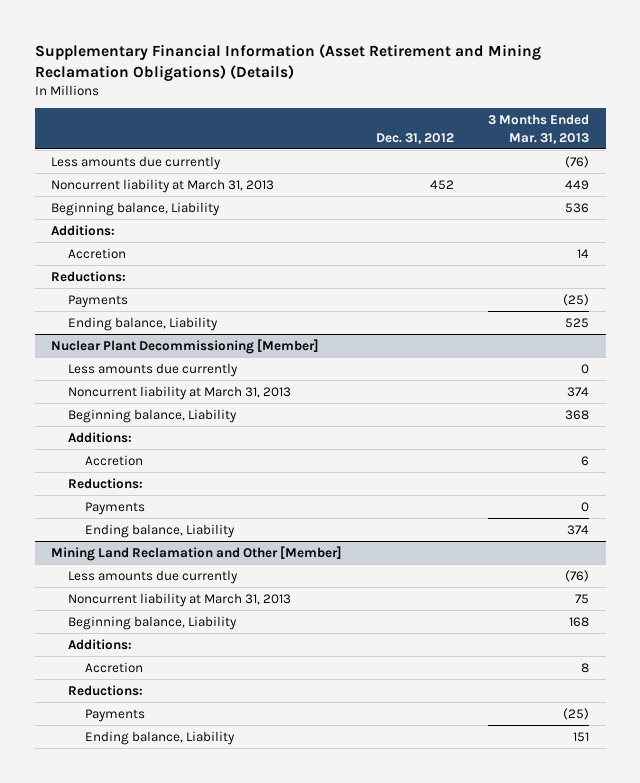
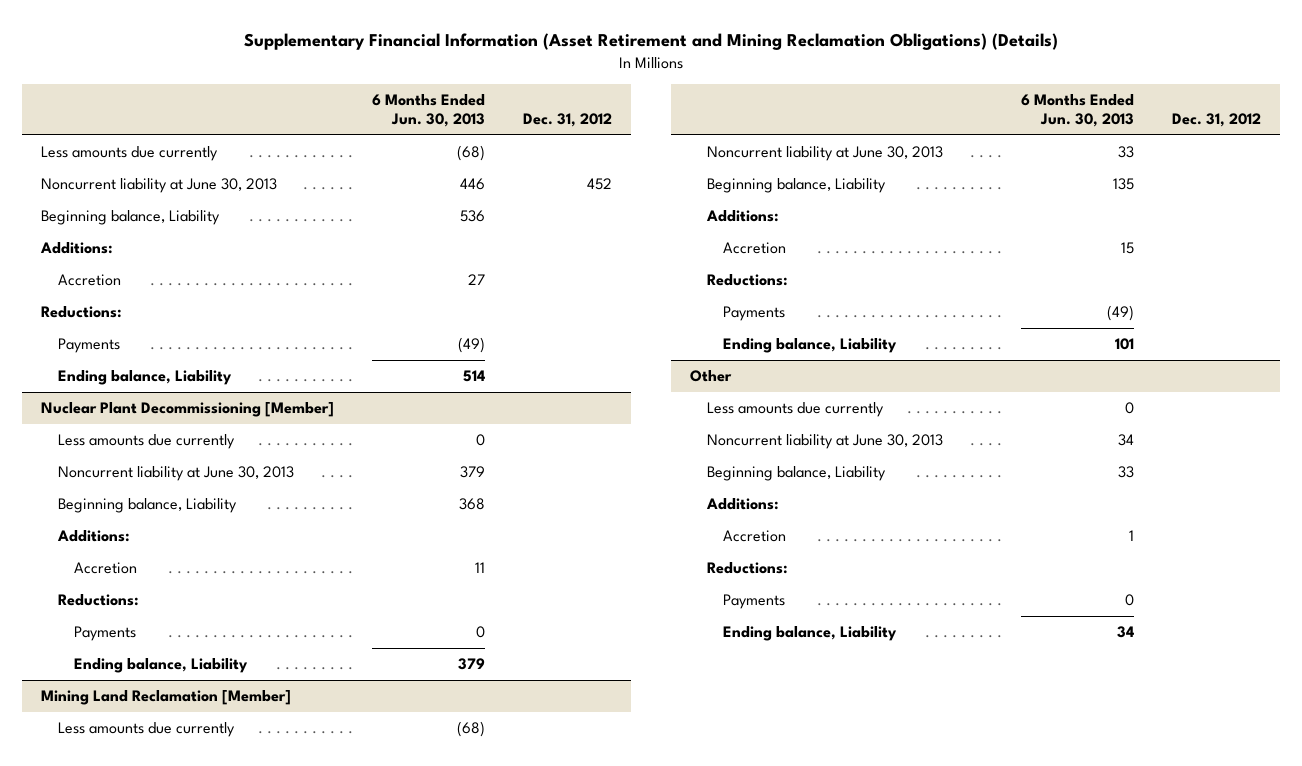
- | Dec. 31, 2012 | 3 Months Ended Mar. 31, 2013
+ | 6 Months Ended Jun. 30, 2013 | Dec. 31, 2012
- Noncurrent liability at March 31, 2013 | 452 | 449
+ Noncurrent liability at June 30, 2013 | 446 | 452
@ Nuclear Plant Decommissioning [Member]
- Noncurrent liability at March 31, 2013 | | 374
+ Noncurrent liability at June 30, 2013 | 379 |
- Mining Land Reclamation and Other [Member]
+ Mining Land Reclamation [Member]
- Noncurrent liability at March 31, 2013 | | 75
+ Noncurrent liability at June 30, 2013 | 33 |
+ Other
+ Less amounts due currently | 0 |
+ Noncurrent liability at June 30, 2013 | 34 |
+ Beginning balance, Liability | 33 |
+ Additions:
+ Accretion | 1 |
+ Reductions:
+ Payments | 0 |
+ Ending balance, Liability | 34 |

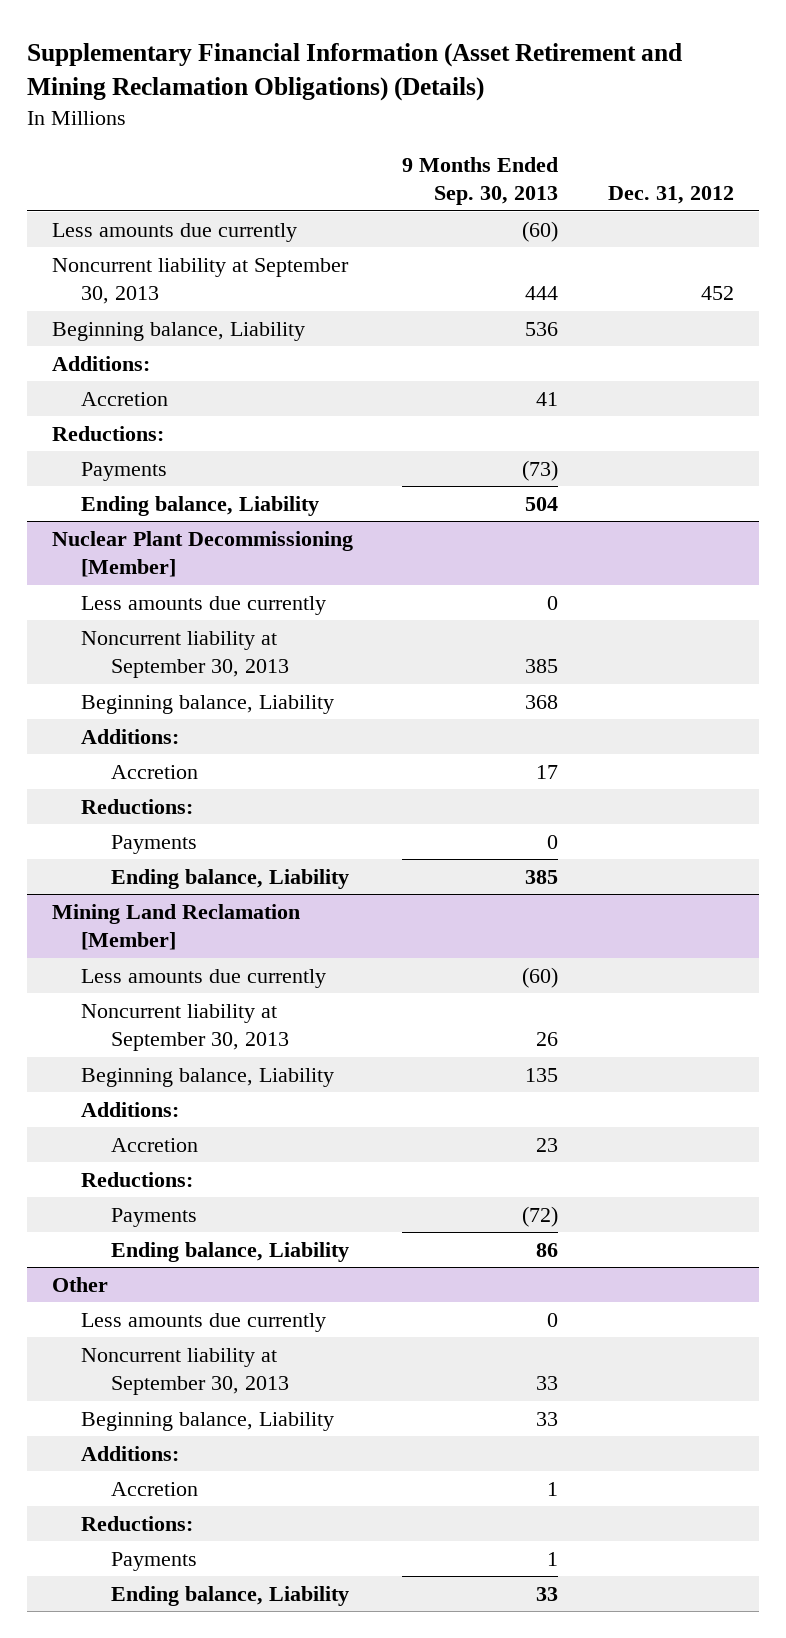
- | 6 Months Ended Jun. 30, 2013 | Dec. 31, 2012
+ | 9 Months Ended Sep. 30, 2013 | Dec. 31, 2012
- Noncurrent liability at June 30, 2013 | 446 | 452
+ Noncurrent liability at September 30, 2013 | 444 | 452
@ Nuclear Plant Decommissioning [Member]
- Noncurrent liability at June 30, 2013 | 379 |
+ Noncurrent liability at September 30, 2013 | 385 |
@ Mining Land Reclamation [Member]
- Noncurrent liability at June 30, 2013 | 33 |
+ Noncurrent liability at September 30, 2013 | 26 |
@ Other
- Noncurrent liability at June 30, 2013 | 34 |
+ Noncurrent liability at September 30, 2013 | 33 |

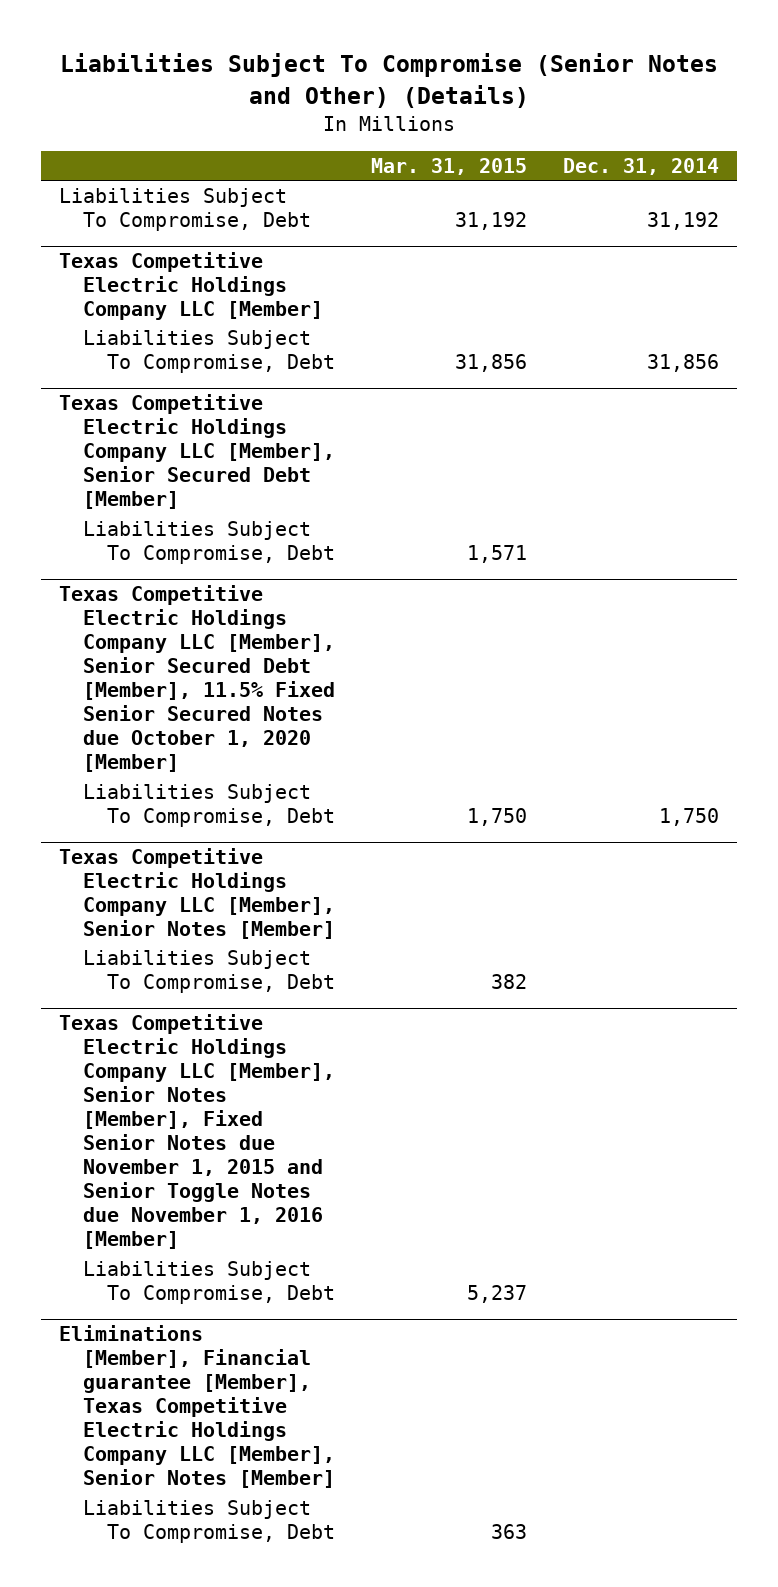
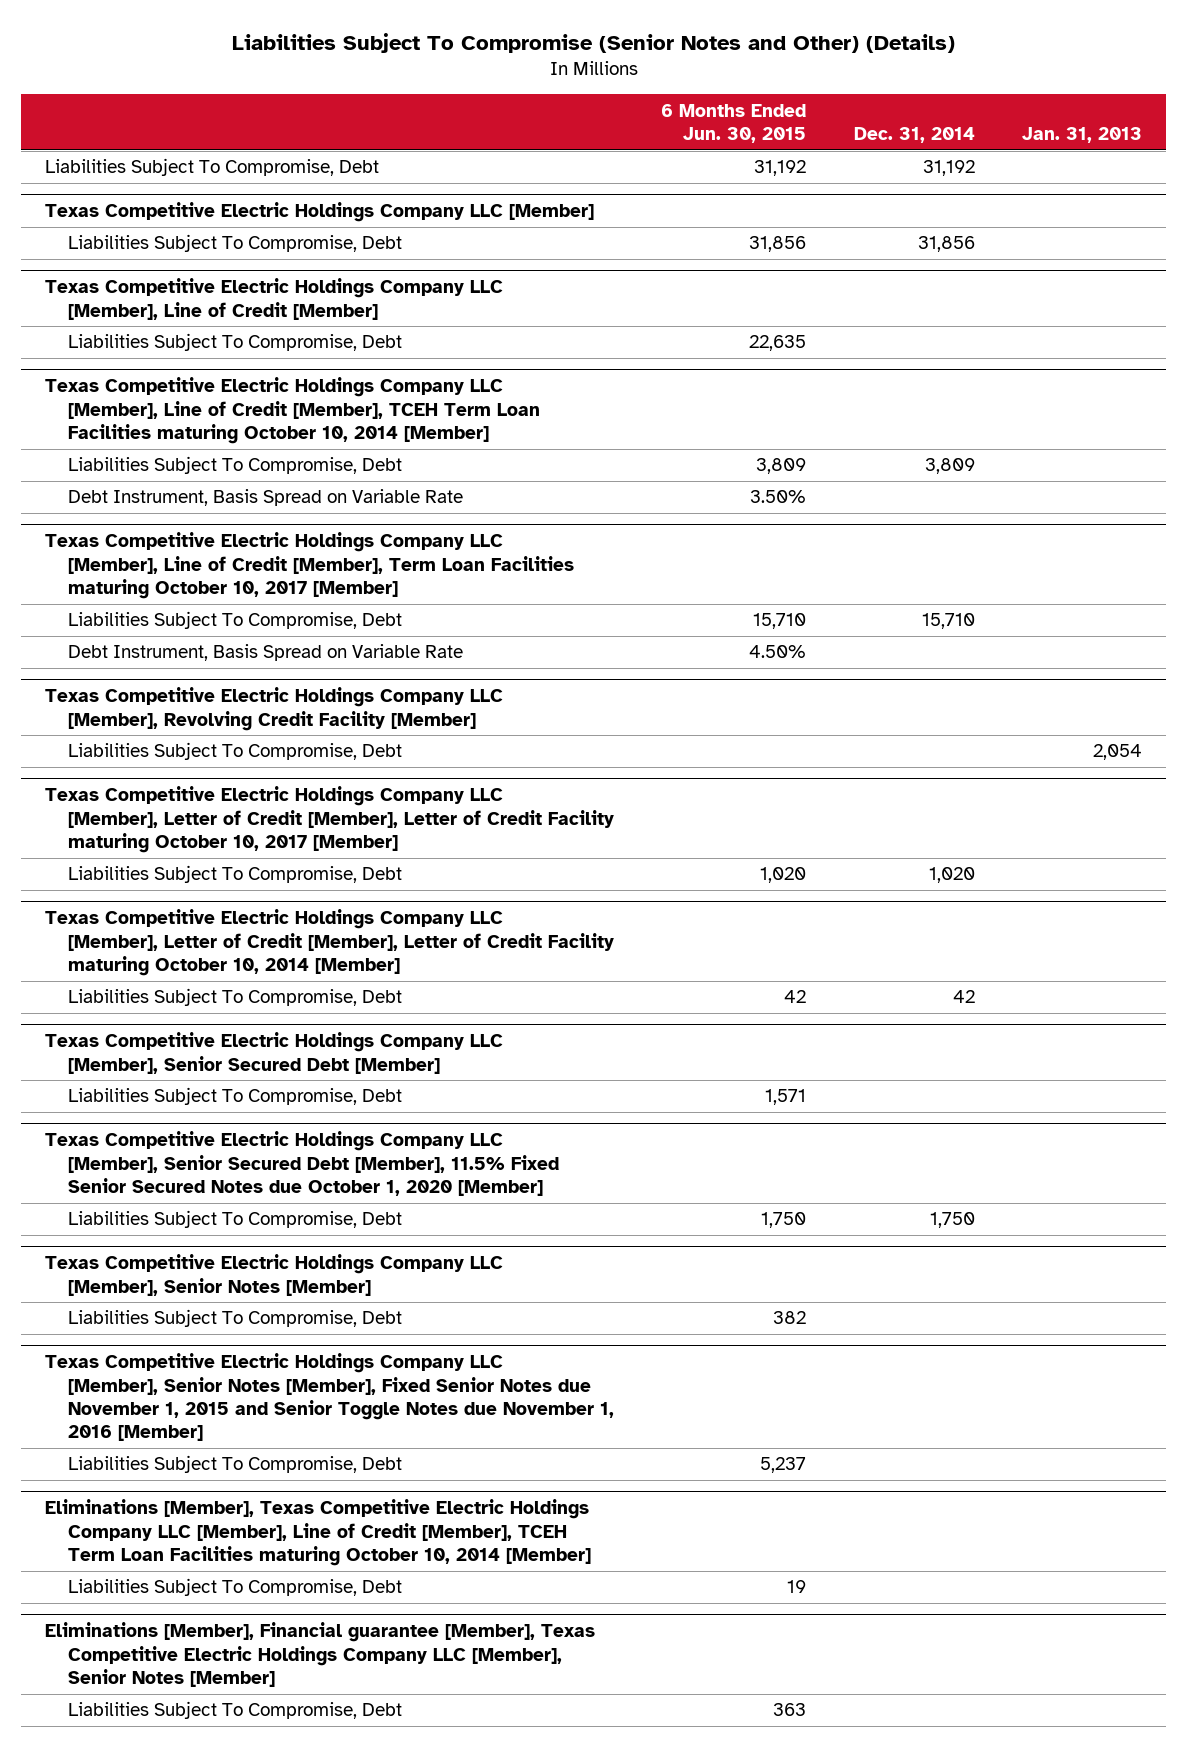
- | Mar. 31, 2015 | Dec. 31, 2014
+ | 6 Months Ended Jun. 30, 2015 | Dec. 31, 2014 | Jan. 31, 2013
+ Texas Competitive Electric Holdings Company LLC [Member], Line of Credit [Member]
+ Liabilities Subject To Compromise, Debt | 22,635 | |
+ Texas Competitive Electric Holdings Company LLC [Member], Line of Credit [Member], TCEH Term Loan Facilities maturing October 10, 2014 [Member]
+ Liabilities Subject To Compromise, Debt | 3,809 | 3,809 |
+ Debt Instrument, Basis Spread on Variable Rate | 3.50% | |
+ Texas Competitive Electric Holdings Company LLC [Member], Line of Credit [Member], Term Loan Facilities maturing October 10, 2017 [Member]
+ Liabilities Subject To Compromise, Debt | 15,710 | 15,710 |
+ Debt Instrument, Basis Spread on Variable Rate | 4.50% | |
+ Texas Competitive Electric Holdings Company LLC [Member], Revolving Credit Facility [Member]
+ Liabilities Subject To Compromise, Debt | | | 2,054
+ Texas Competitive Electric Holdings Company LLC [Member], Letter of Credit [Member], Letter of Credit Facility maturing October 10, 2017 [Member]
+ Liabilities Subject To Compromise, Debt | 1,020 | 1,020 |
+ Texas Competitive Electric Holdings Company LLC [Member], Letter of Credit [Member], Letter of Credit Facility maturing October 10, 2014 [Member]
+ Liabilities Subject To Compromise, Debt | 42 | 42 |
+ Eliminations [Member], Texas Competitive Electric Holdings Company LLC [Member], Line of Credit [Member], TCEH Term Loan Facilities maturing October 10, 2014 [Member]
+ Liabilities Subject To Compromise, Debt | 19 | |

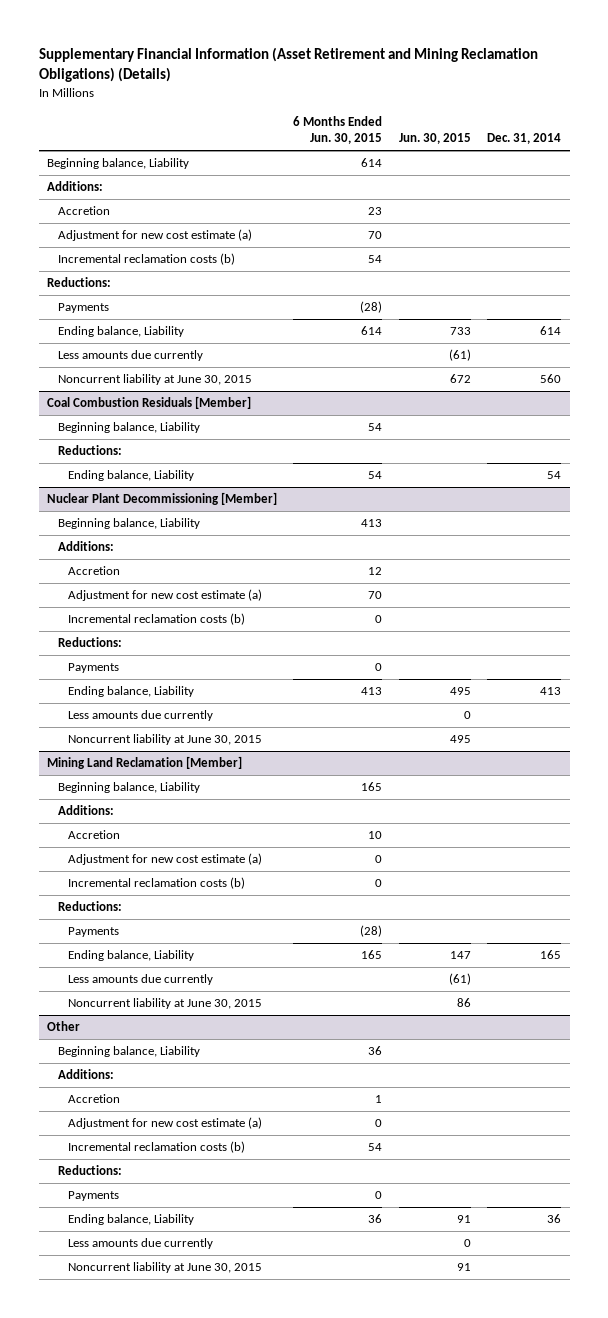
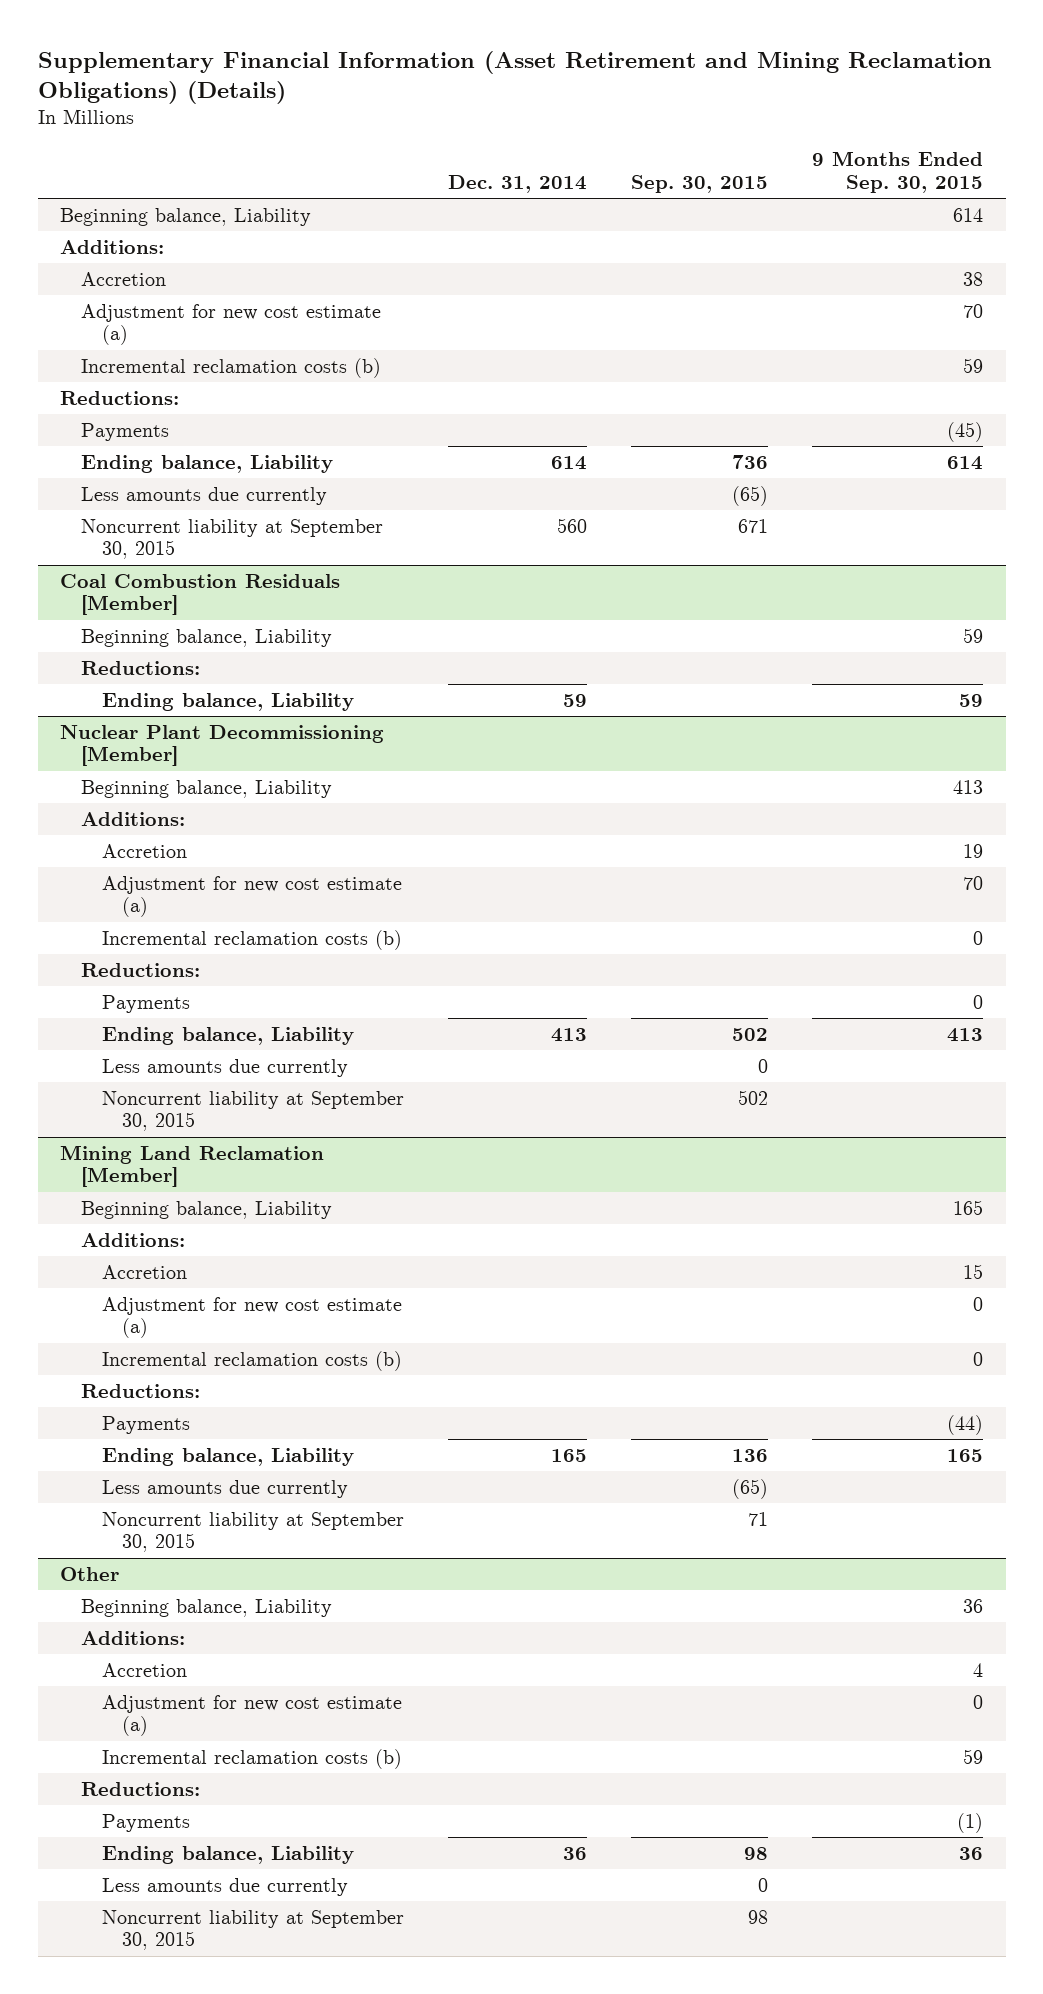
- | 6 Months Ended Jun. 30, 2015 | Jun. 30, 2015 | Dec. 31, 2014
+ | Dec. 31, 2014 | Sep. 30, 2015 | 9 Months Ended Sep. 30, 2015
- Noncurrent liability at June 30, 2015 | | 672 | 560
+ Noncurrent liability at September 30, 2015 | 560 | 671 |
@ Coal Combustion Residuals [Member]
- Ending balance, Liability | 54 | | 54
+ Ending balance, Liability | 59 | | 59
@ Nuclear Plant Decommissioning [Member]
- Noncurrent liability at June 30, 2015 | | 495 |
+ Noncurrent liability at September 30, 2015 | | 502 |
@ Mining Land Reclamation [Member]
- Noncurrent liability at June 30, 2015 | | 86 |
+ Noncurrent liability at September 30, 2015 | | 71 |
@ Other
- Noncurrent liability at June 30, 2015 | | 91 |
+ Noncurrent liability at September 30, 2015 | | 98 |

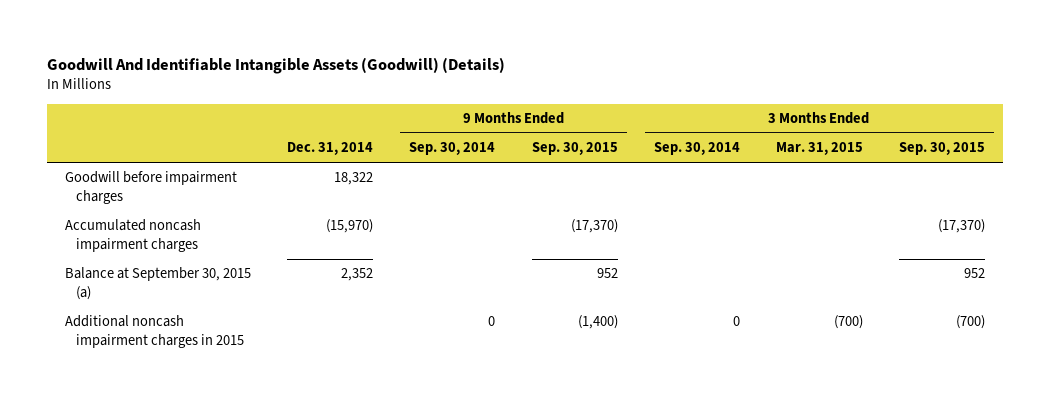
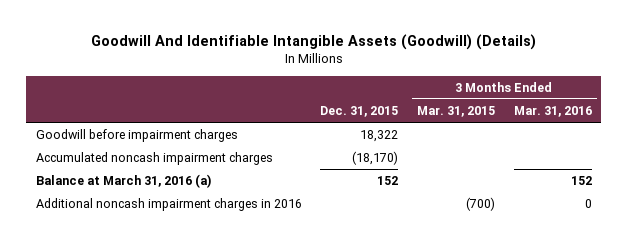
- | Dec. 31, 2014 | 9 Months Ended Sep. 30, 2014 | 9 Months Ended Sep. 30, 2015 | 3 Months Ended Sep. 30, 2014 | 3 Months Ended Mar. 31, 2015 | 3 Months Ended Sep. 30, 2015
+ | Dec. 31, 2015 | 3 Months Ended Mar. 31, 2015 | 3 Months Ended Mar. 31, 2016
- Balance at September 30, 2015 (a) | 2,352 | | 952 | | | 952
- Additional noncash impairment charges in 2015 | | 0 | (1,400) | 0 | (700) | (700)
+ Balance at March 31, 2016 (a) | 152 | | 152
+ Additional noncash impairment charges in 2016 | | (700) | 0

